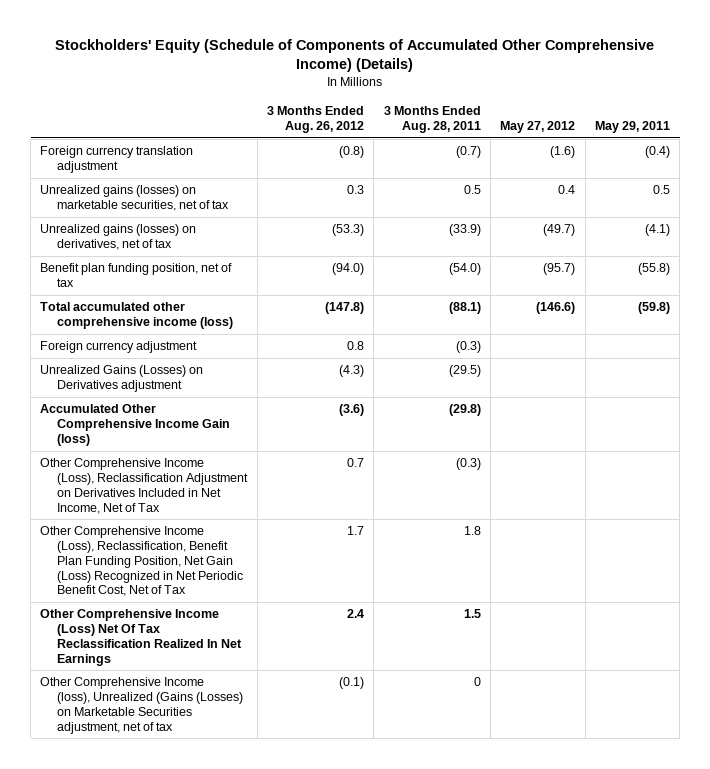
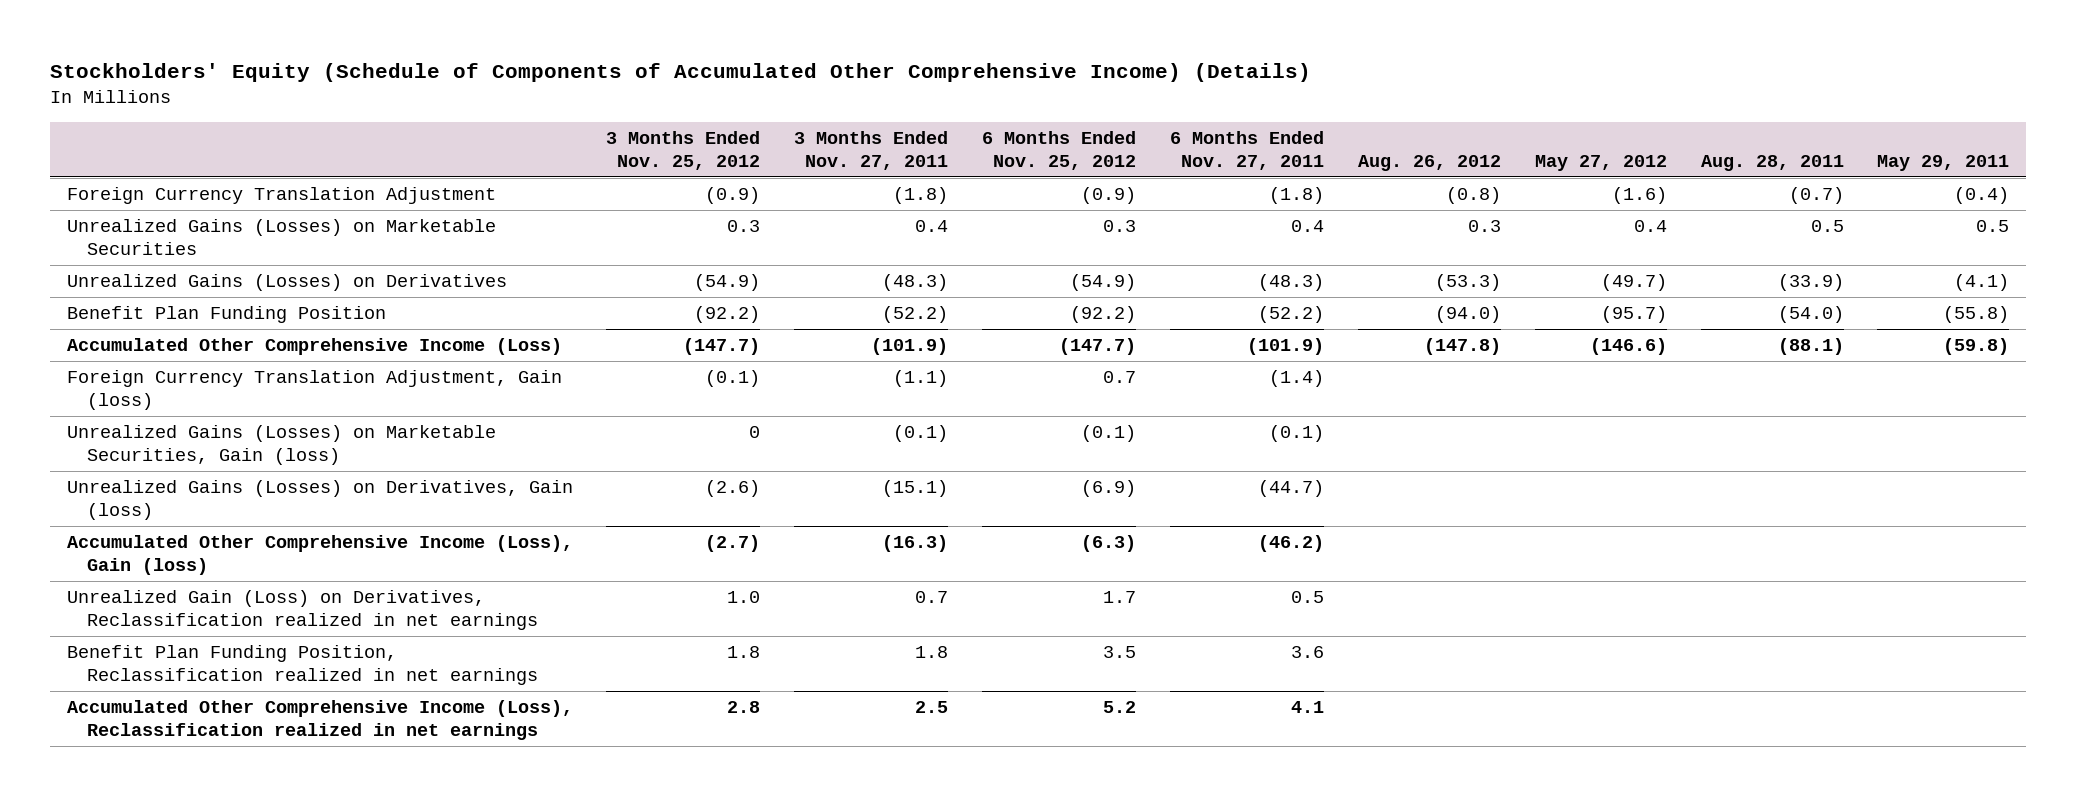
- | 3 Months Ended Aug. 26, 2012 | 3 Months Ended Aug. 28, 2011 | May 27, 2012 | May 29, 2011
+ | 3 Months Ended Nov. 25, 2012 | 3 Months Ended Nov. 27, 2011 | 6 Months Ended Nov. 25, 2012 | 6 Months Ended Nov. 27, 2011 | Aug. 26, 2012 | May 27, 2012 | Aug. 28, 2011 | May 29, 2011
- Foreign currency translation adjustment | (0.8) | (0.7) | (1.6) | (0.4)
- Unrealized gains (losses) on marketable securities, net of tax | 0.3 | 0.5 | 0.4 | 0.5
- Unrealized gains (losses) on derivatives, net of tax | (53.3) | (33.9) | (49.7) | (4.1)
- Benefit plan funding position, net of tax | (94.0) | (54.0) | (95.7) | (55.8)
- Total accumulated other comprehensive income (loss) | (147.8) | (88.1) | (146.6) | (59.8)
- Foreign currency adjustment | 0.8 | (0.3) | |
- Unrealized Gains (Losses) on Derivatives adjustment | (4.3) | (29.5) | |
- Accumulated Other Comprehensive Income Gain (loss) | (3.6) | (29.8) | |
- Other Comprehensive Income (Loss), Reclassification Adjustment on Derivatives Included in Net Income, Net of Tax | 0.7 | (0.3) | |
- Other Comprehensive Income (Loss), Reclassification, Benefit Plan Funding Position, Net Gain (Loss) Recognized in Net Periodic Benefit Cost, Net of Tax | 1.7 | 1.8 | |
- Other Comprehensive Income (Loss) Net Of Tax Reclassification Realized In Net Earnings | 2.4 | 1.5 | |
- Other Comprehensive Income (loss), Unrealized (Gains (Losses) on Marketable Securities adjustment, net of tax | (0.1) | 0 | |
+ Foreign Currency Translation Adjustment | (0.9) | (1.8) | (0.9) | (1.8) | (0.8) | (1.6) | (0.7) | (0.4)
+ Unrealized Gains (Losses) on Marketable Securities | 0.3 | 0.4 | 0.3 | 0.4 | 0.3 | 0.4 | 0.5 | 0.5
+ Unrealized Gains (Losses) on Derivatives | (54.9) | (48.3) | (54.9) | (48.3) | (53.3) | (49.7) | (33.9) | (4.1)
+ Benefit Plan Funding Position | (92.2) | (52.2) | (92.2) | (52.2) | (94.0) | (95.7) | (54.0) | (55.8)
+ Accumulated Other Comprehensive Income (Loss) | (147.7) | (101.9) | (147.7) | (101.9) | (147.8) | (146.6) | (88.1) | (59.8)
+ Foreign Currency Translation Adjustment, Gain (loss) | (0.1) | (1.1) | 0.7 | (1.4) | | | |
+ Unrealized Gains (Losses) on Marketable Securities, Gain (loss) | 0 | (0.1) | (0.1) | (0.1) | | | |
+ Unrealized Gains (Losses) on Derivatives, Gain (loss) | (2.6) | (15.1) | (6.9) | (44.7) | | | |
+ Accumulated Other Comprehensive Income (Loss), Gain (loss) | (2.7) | (16.3) | (6.3) | (46.2) | | | |
+ Unrealized Gain (Loss) on Derivatives, Reclassification realized in net earnings | 1.0 | 0.7 | 1.7 | 0.5 | | | |
+ Benefit Plan Funding Position, Reclassification realized in net earnings | 1.8 | 1.8 | 3.5 | 3.6 | | | |
+ Accumulated Other Comprehensive Income (Loss), Reclassification realized in net earnings | 2.8 | 2.5 | 5.2 | 4.1 | | | |

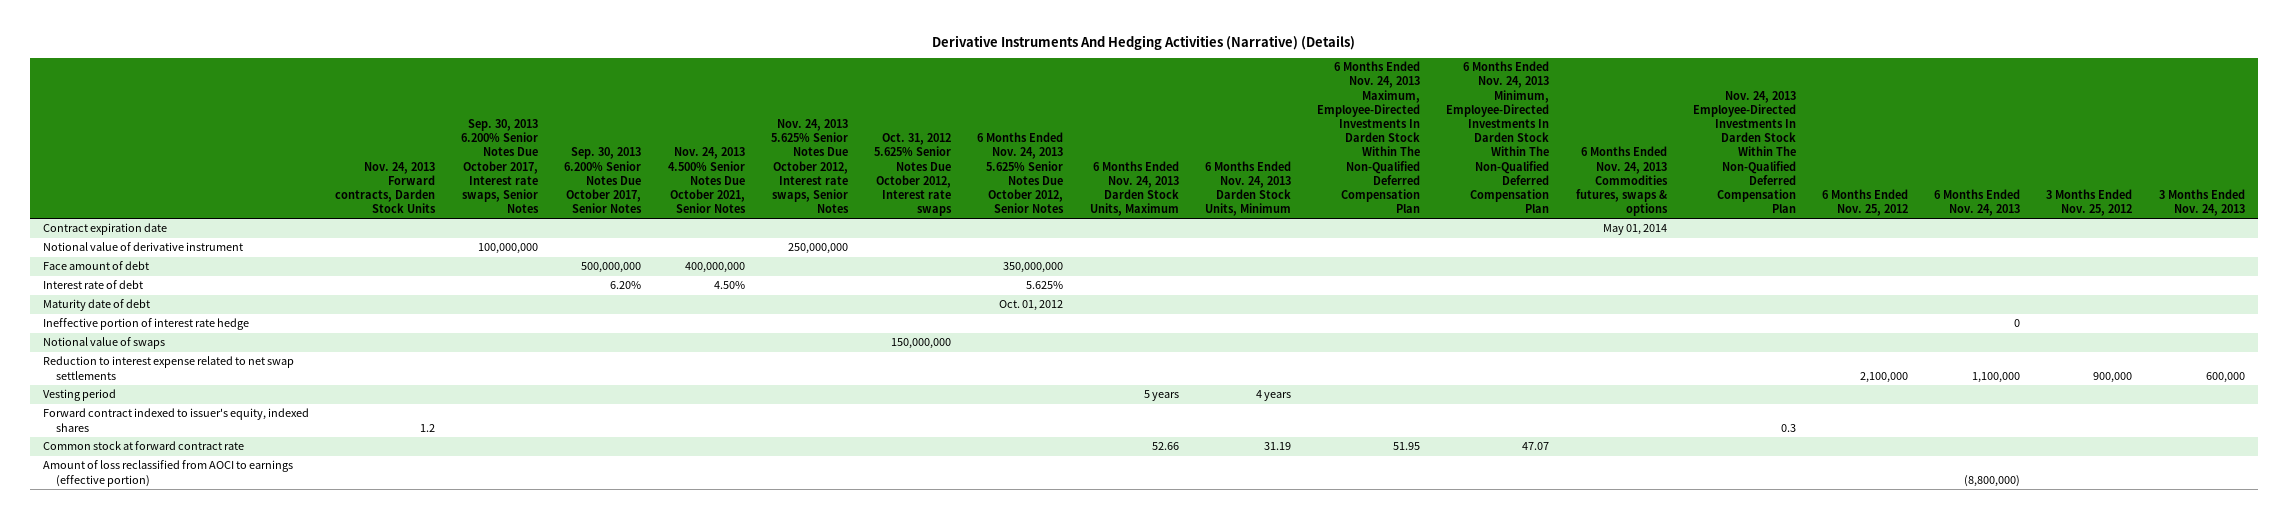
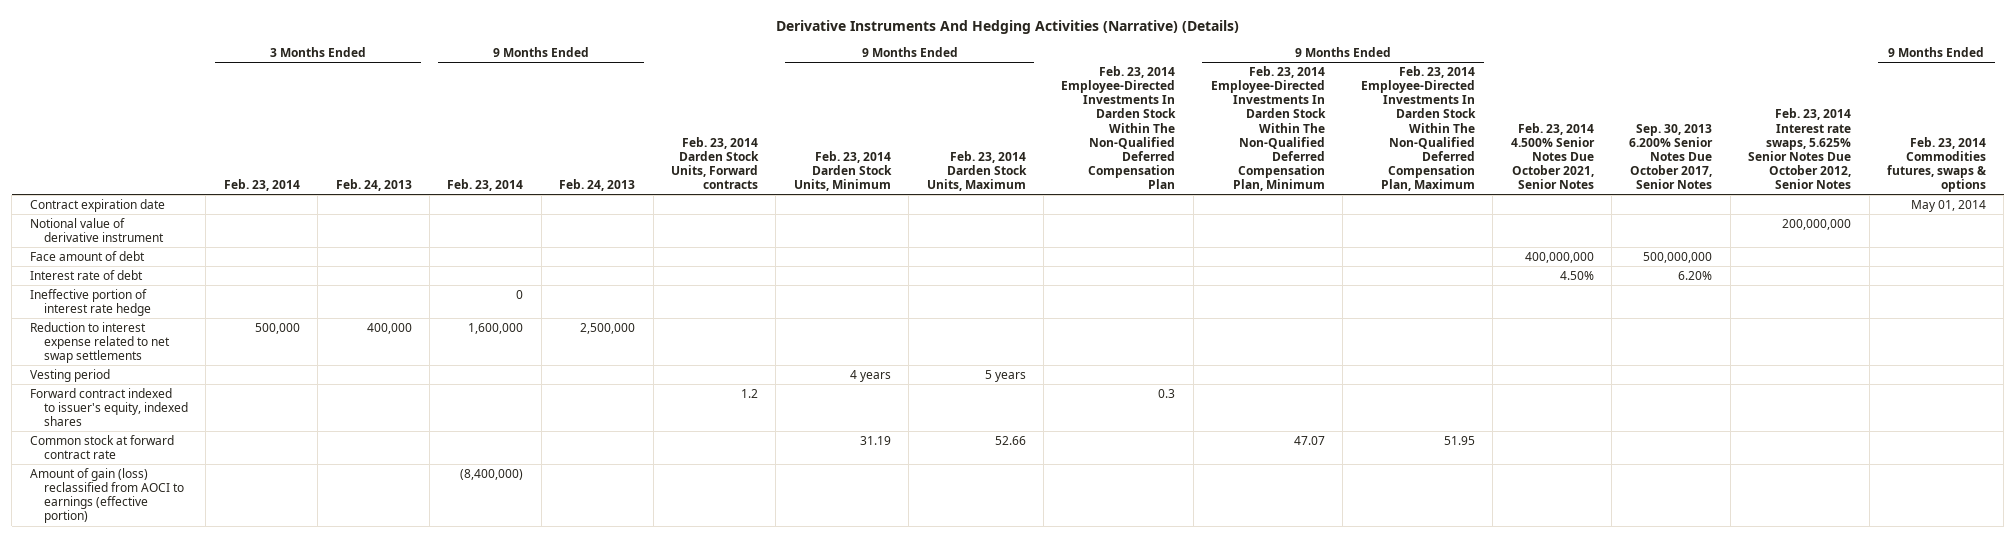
- | Nov. 24, 2013 Forward contracts, Darden Stock Units | Sep. 30, 2013 6.200% Senior Notes Due October 2017, Interest rate swaps, Senior Notes | Sep. 30, 2013 6.200% Senior Notes Due October 2017, Senior Notes | Nov. 24, 2013 4.500% Senior Notes Due October 2021, Senior Notes | Nov. 24, 2013 5.625% Senior Notes Due October 2012, Interest rate swaps, Senior Notes | Oct. 31, 2012 5.625% Senior Notes Due October 2012, Interest rate swaps | 6 Months Ended Nov. 24, 2013 5.625% Senior Notes Due October 2012, Senior Notes | 6 Months Ended Nov. 24, 2013 Darden Stock Units, Maximum | 6 Months Ended Nov. 24, 2013 Darden Stock Units, Minimum | 6 Months Ended Nov. 24, 2013 Maximum, Employee-Directed Investments In Darden Stock Within The Non-Qualified Deferred Compensation Plan | 6 Months Ended Nov. 24, 2013 Minimum, Employee-Directed Investments In Darden Stock Within The Non-Qualified Deferred Compensation Plan | 6 Months Ended Nov. 24, 2013 Commodities futures, swaps & options | Nov. 24, 2013 Employee-Directed Investments In Darden Stock Within The Non-Qualified Deferred Compensation Plan | 6 Months Ended Nov. 25, 2012 | 6 Months Ended Nov. 24, 2013 | 3 Months Ended Nov. 25, 2012 | 3 Months Ended Nov. 24, 2013
+ | 3 Months Ended Feb. 23, 2014 | 3 Months Ended Feb. 24, 2013 | 9 Months Ended Feb. 23, 2014 | 9 Months Ended Feb. 24, 2013 | Feb. 23, 2014 Darden Stock Units, Forward contracts | 9 Months Ended Feb. 23, 2014 Darden Stock Units, Minimum | 9 Months Ended Feb. 23, 2014 Darden Stock Units, Maximum | Feb. 23, 2014 Employee-Directed Investments In Darden Stock Within The Non-Qualified Deferred Compensation Plan | 9 Months Ended Feb. 23, 2014 Employee-Directed Investments In Darden Stock Within The Non-Qualified Deferred Compensation Plan, Minimum | 9 Months Ended Feb. 23, 2014 Employee-Directed Investments In Darden Stock Within The Non-Qualified Deferred Compensation Plan, Maximum | Feb. 23, 2014 4.500% Senior Notes Due October 2021, Senior Notes | Sep. 30, 2013 6.200% Senior Notes Due October 2017, Senior Notes | Feb. 23, 2014 Interest rate swaps, 5.625% Senior Notes Due October 2012, Senior Notes | 9 Months Ended Feb. 23, 2014 Commodities futures, swaps & options
- Maturity date of debt | | | | | | | Oct. 01, 2012 | | | | | | | | | |
- Notional value of swaps | | | | | | 150,000,000 | | | | | | | | | | |
- Amount of loss reclassified from AOCI to earnings (effective portion) | | | | | | | | | | | | | | | (8,800,000) | |
+ Amount of gain (loss) reclassified from AOCI to earnings (effective portion) | | | (8,400,000) | | | | | | | | | | |

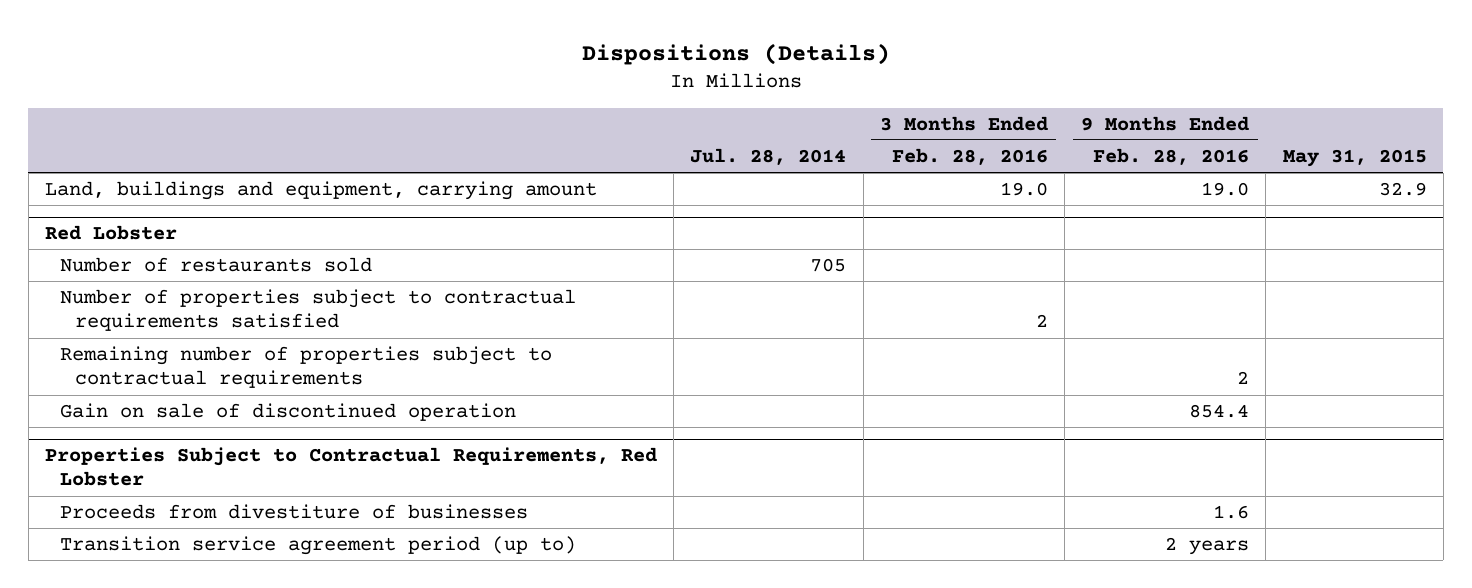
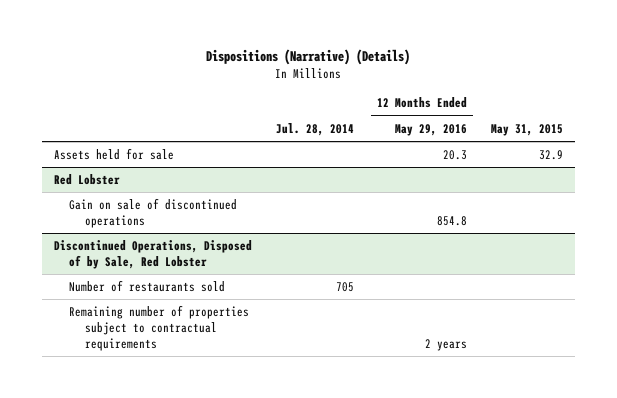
- Dispositions (Details)
+ Dispositions (Narrative) (Details)
- | Jul. 28, 2014 | 3 Months Ended Feb. 28, 2016 | 9 Months Ended Feb. 28, 2016 | May 31, 2015
+ | Jul. 28, 2014 | 12 Months Ended May 29, 2016 | May 31, 2015
- Land, buildings and equipment, carrying amount | | 19.0 | 19.0 | 32.9
+ Assets held for sale | | 20.3 | 32.9
@ Red Lobster
- Number of restaurants sold | 705 | | |
- Number of properties subject to contractual requirements satisfied | | 2 | |
- Remaining number of properties subject to contractual requirements | | | 2 |
- Gain on sale of discontinued operation | | | 854.4 |
- Properties Subject to Contractual Requirements, Red Lobster
- Proceeds from divestiture of businesses | | | 1.6 |
- Transition service agreement period (up to) | | | 2 years |
@ Red Lobster
+ Gain on sale of discontinued operations | | 854.8 |
+ Discontinued Operations, Disposed of by Sale, Red Lobster
+ Number of restaurants sold | 705 | |
+ Remaining number of properties subject to contractual requirements | | 2 years |

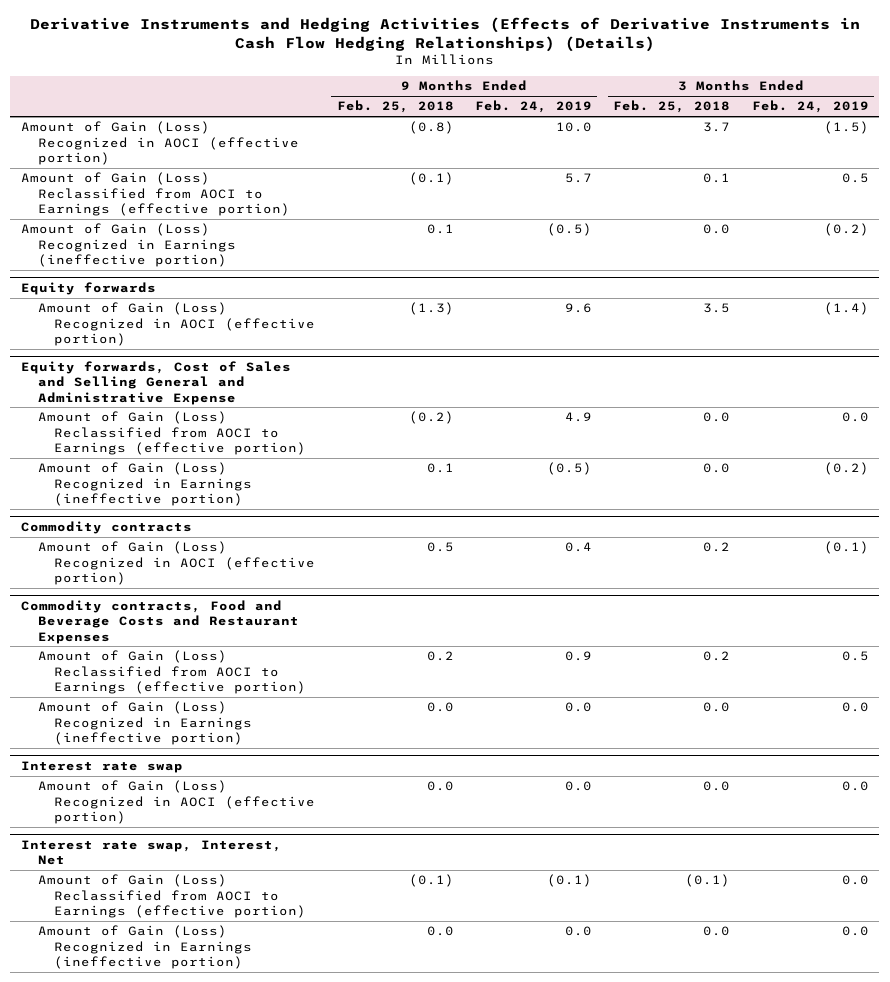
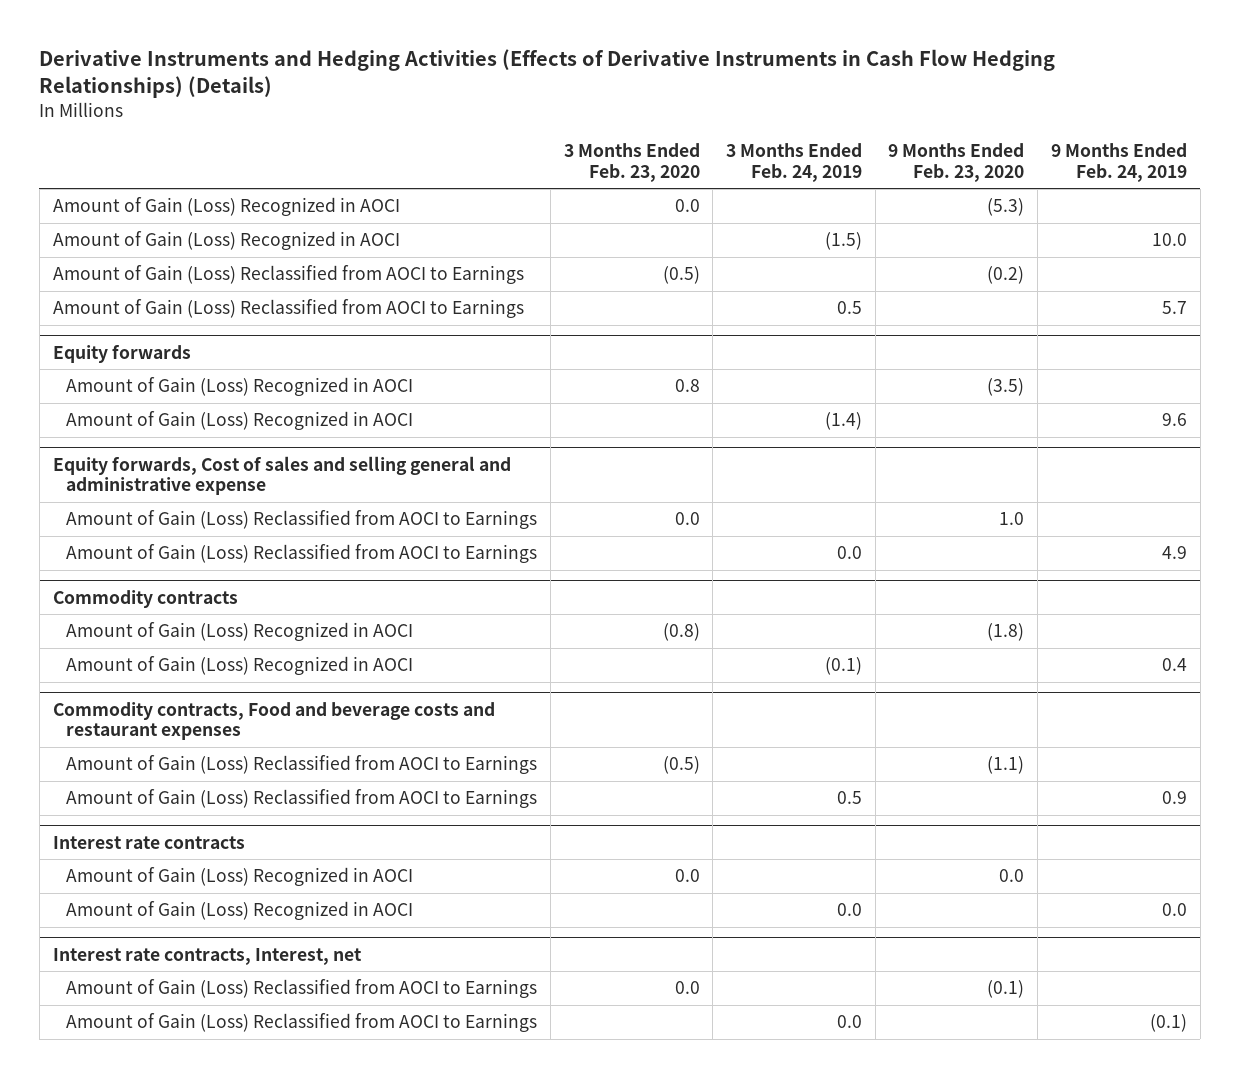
- | 9 Months Ended Feb. 25, 2018 | 9 Months Ended Feb. 24, 2019 | 3 Months Ended Feb. 25, 2018 | 3 Months Ended Feb. 24, 2019
+ | 3 Months Ended Feb. 23, 2020 | 3 Months Ended Feb. 24, 2019 | 9 Months Ended Feb. 23, 2020 | 9 Months Ended Feb. 24, 2019
- Amount of Gain (Loss) Recognized in AOCI (effective portion) | (0.8) | 10.0 | 3.7 | (1.5)
- Amount of Gain (Loss) Reclassified from AOCI to Earnings (effective portion) | (0.1) | 5.7 | 0.1 | 0.5
- Amount of Gain (Loss) Recognized in Earnings (ineffective portion) | 0.1 | (0.5) | 0.0 | (0.2)
+ Amount of Gain (Loss) Recognized in AOCI | 0.0 | | (5.3) |
+ Amount of Gain (Loss) Recognized in AOCI | | (1.5) | | 10.0
+ Amount of Gain (Loss) Reclassified from AOCI to Earnings | (0.5) | | (0.2) |
+ Amount of Gain (Loss) Reclassified from AOCI to Earnings | | 0.5 | | 5.7
@ Equity forwards
- Amount of Gain (Loss) Recognized in AOCI (effective portion) | (1.3) | 9.6 | 3.5 | (1.4)
- Equity forwards, Cost of Sales and Selling General and Administrative Expense
- Amount of Gain (Loss) Reclassified from AOCI to Earnings (effective portion) | (0.2) | 4.9 | 0.0 | 0.0
- Amount of Gain (Loss) Recognized in Earnings (ineffective portion) | 0.1 | (0.5) | 0.0 | (0.2)
@ Equity forwards
+ Amount of Gain (Loss) Recognized in AOCI | 0.8 | | (3.5) |
+ Amount of Gain (Loss) Recognized in AOCI | | (1.4) | | 9.6
+ Equity forwards, Cost of sales and selling general and administrative expense
+ Amount of Gain (Loss) Reclassified from AOCI to Earnings | 0.0 | | 1.0 |
+ Amount of Gain (Loss) Reclassified from AOCI to Earnings | | 0.0 | | 4.9
@ Commodity contracts
- Amount of Gain (Loss) Recognized in AOCI (effective portion) | 0.5 | 0.4 | 0.2 | (0.1)
- Commodity contracts, Food and Beverage Costs and Restaurant Expenses
- Amount of Gain (Loss) Reclassified from AOCI to Earnings (effective portion) | 0.2 | 0.9 | 0.2 | 0.5
- Amount of Gain (Loss) Recognized in Earnings (ineffective portion) | 0.0 | 0.0 | 0.0 | 0.0
- Interest rate swap
- Amount of Gain (Loss) Recognized in AOCI (effective portion) | 0.0 | 0.0 | 0.0 | 0.0
- Interest rate swap, Interest, Net
- Amount of Gain (Loss) Reclassified from AOCI to Earnings (effective portion) | (0.1) | (0.1) | (0.1) | 0.0
- Amount of Gain (Loss) Recognized in Earnings (ineffective portion) | 0.0 | 0.0 | 0.0 | 0.0
@ Commodity contracts
+ Amount of Gain (Loss) Recognized in AOCI | (0.8) | | (1.8) |
+ Amount of Gain (Loss) Recognized in AOCI | | (0.1) | | 0.4
+ Commodity contracts, Food and beverage costs and restaurant expenses
+ Amount of Gain (Loss) Reclassified from AOCI to Earnings | (0.5) | | (1.1) |
+ Amount of Gain (Loss) Reclassified from AOCI to Earnings | | 0.5 | | 0.9
+ Interest rate contracts
+ Amount of Gain (Loss) Recognized in AOCI | 0.0 | | 0.0 |
+ Amount of Gain (Loss) Recognized in AOCI | | 0.0 | | 0.0
+ Interest rate contracts, Interest, net
+ Amount of Gain (Loss) Reclassified from AOCI to Earnings | 0.0 | | (0.1) |
+ Amount of Gain (Loss) Reclassified from AOCI to Earnings | | 0.0 | | (0.1)

